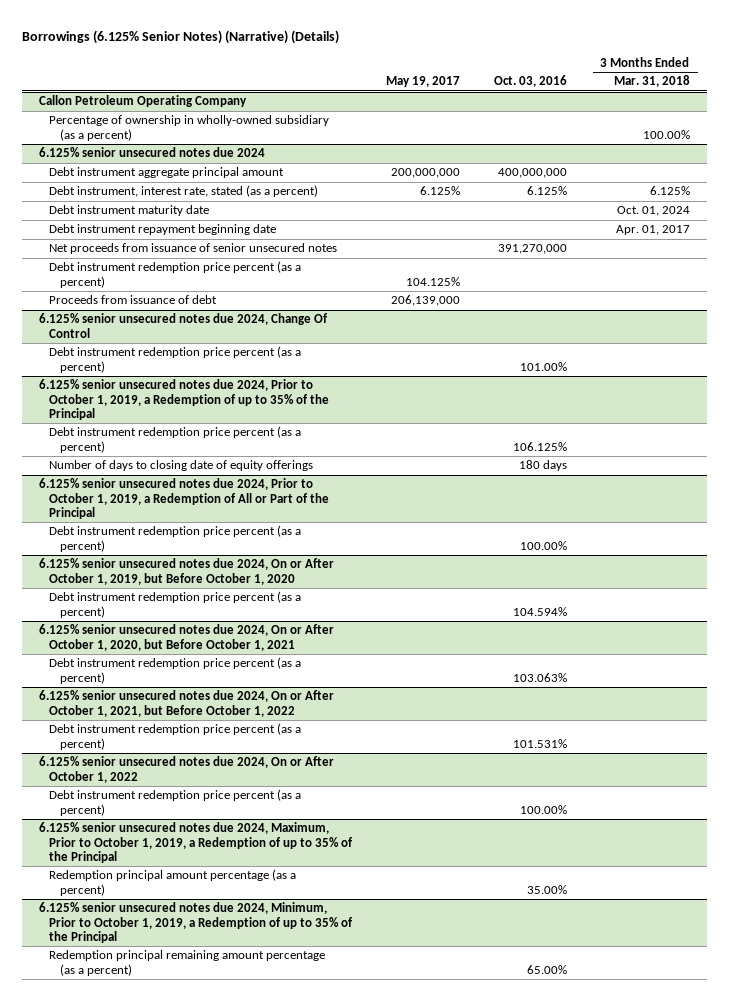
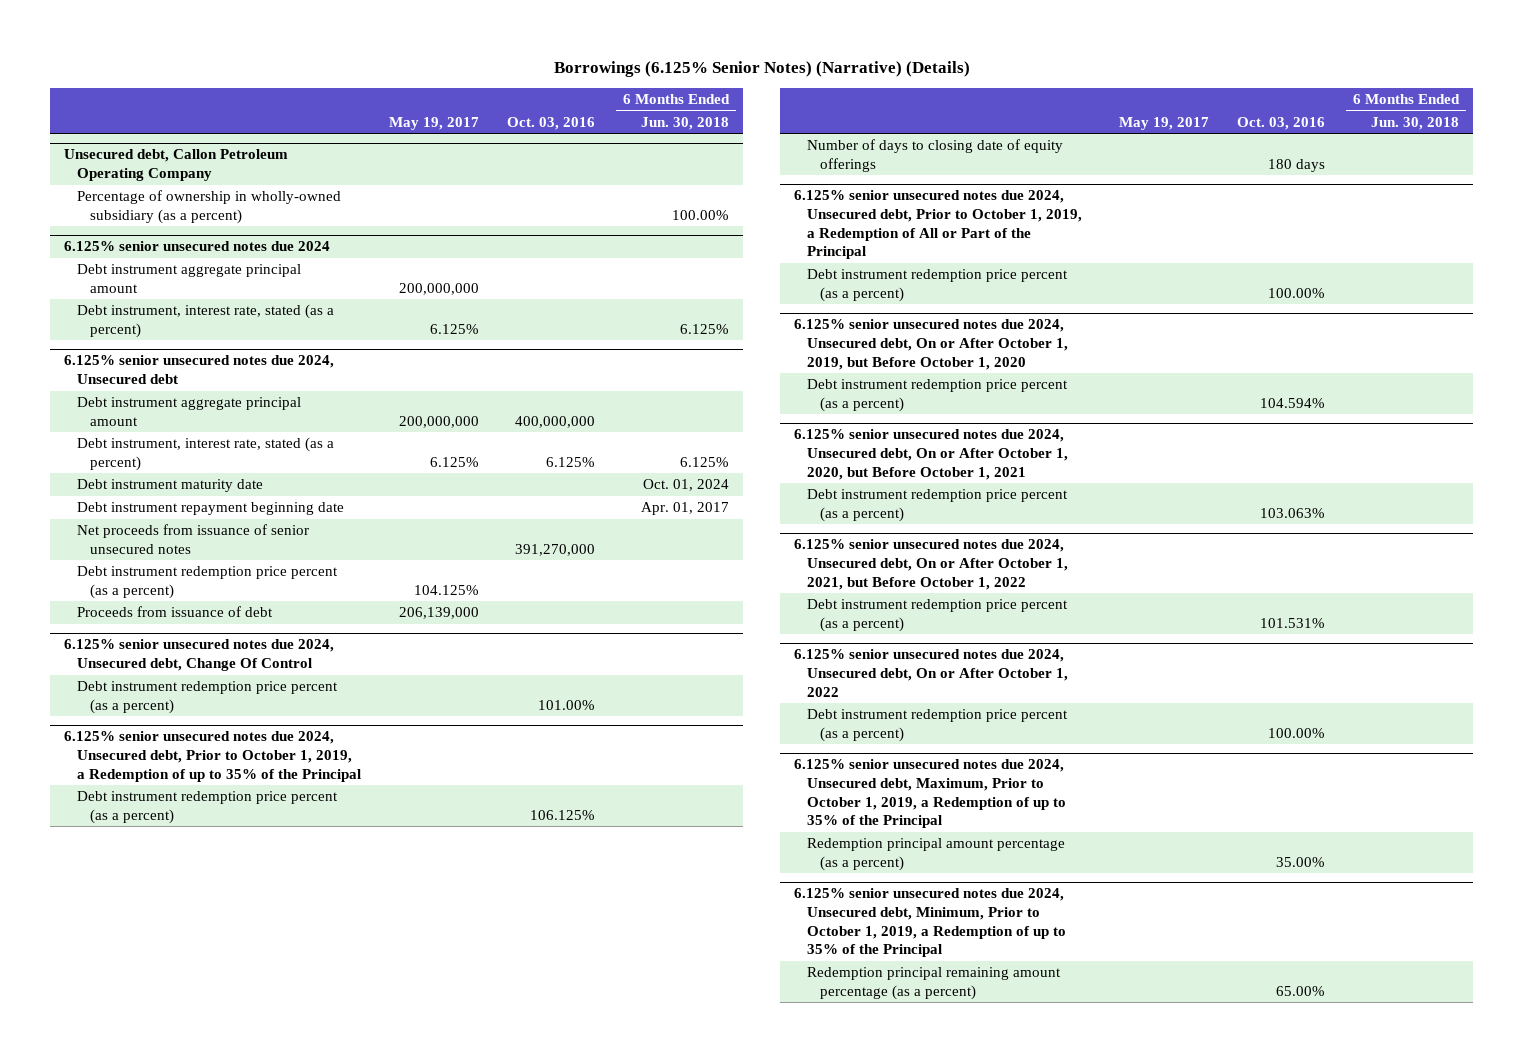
- | May 19, 2017 | Oct. 03, 2016 | 3 Months Ended Mar. 31, 2018
+ | May 19, 2017 | Oct. 03, 2016 | 6 Months Ended Jun. 30, 2018
- Callon Petroleum Operating Company
+ Unsecured debt, Callon Petroleum Operating Company
@ 6.125% senior unsecured notes due 2024
+ Debt instrument aggregate principal amount | 200,000,000 | |
+ Debt instrument, interest rate, stated (as a percent) | 6.125% | | 6.125%
+ 6.125% senior unsecured notes due 2024, Unsecured debt
- 6.125% senior unsecured notes due 2024, Change Of Control
+ 6.125% senior unsecured notes due 2024, Unsecured debt, Change Of Control
- 6.125% senior unsecured notes due 2024, Prior to October 1, 2019, a Redemption of up to 35% of the Principal
+ 6.125% senior unsecured notes due 2024, Unsecured debt, Prior to October 1, 2019, a Redemption of up to 35% of the Principal
- 6.125% senior unsecured notes due 2024, Prior to October 1, 2019, a Redemption of All or Part of the Principal
+ 6.125% senior unsecured notes due 2024, Unsecured debt, Prior to October 1, 2019, a Redemption of All or Part of the Principal
- 6.125% senior unsecured notes due 2024, On or After October 1, 2019, but Before October 1, 2020
+ 6.125% senior unsecured notes due 2024, Unsecured debt, On or After October 1, 2019, but Before October 1, 2020
- 6.125% senior unsecured notes due 2024, On or After October 1, 2020, but Before October 1, 2021
+ 6.125% senior unsecured notes due 2024, Unsecured debt, On or After October 1, 2020, but Before October 1, 2021
- 6.125% senior unsecured notes due 2024, On or After October 1, 2021, but Before October 1, 2022
+ 6.125% senior unsecured notes due 2024, Unsecured debt, On or After October 1, 2021, but Before October 1, 2022
- 6.125% senior unsecured notes due 2024, On or After October 1, 2022
+ 6.125% senior unsecured notes due 2024, Unsecured debt, On or After October 1, 2022
- 6.125% senior unsecured notes due 2024, Maximum, Prior to October 1, 2019, a Redemption of up to 35% of the Principal
+ 6.125% senior unsecured notes due 2024, Unsecured debt, Maximum, Prior to October 1, 2019, a Redemption of up to 35% of the Principal
- 6.125% senior unsecured notes due 2024, Minimum, Prior to October 1, 2019, a Redemption of up to 35% of the Principal
+ 6.125% senior unsecured notes due 2024, Unsecured debt, Minimum, Prior to October 1, 2019, a Redemption of up to 35% of the Principal

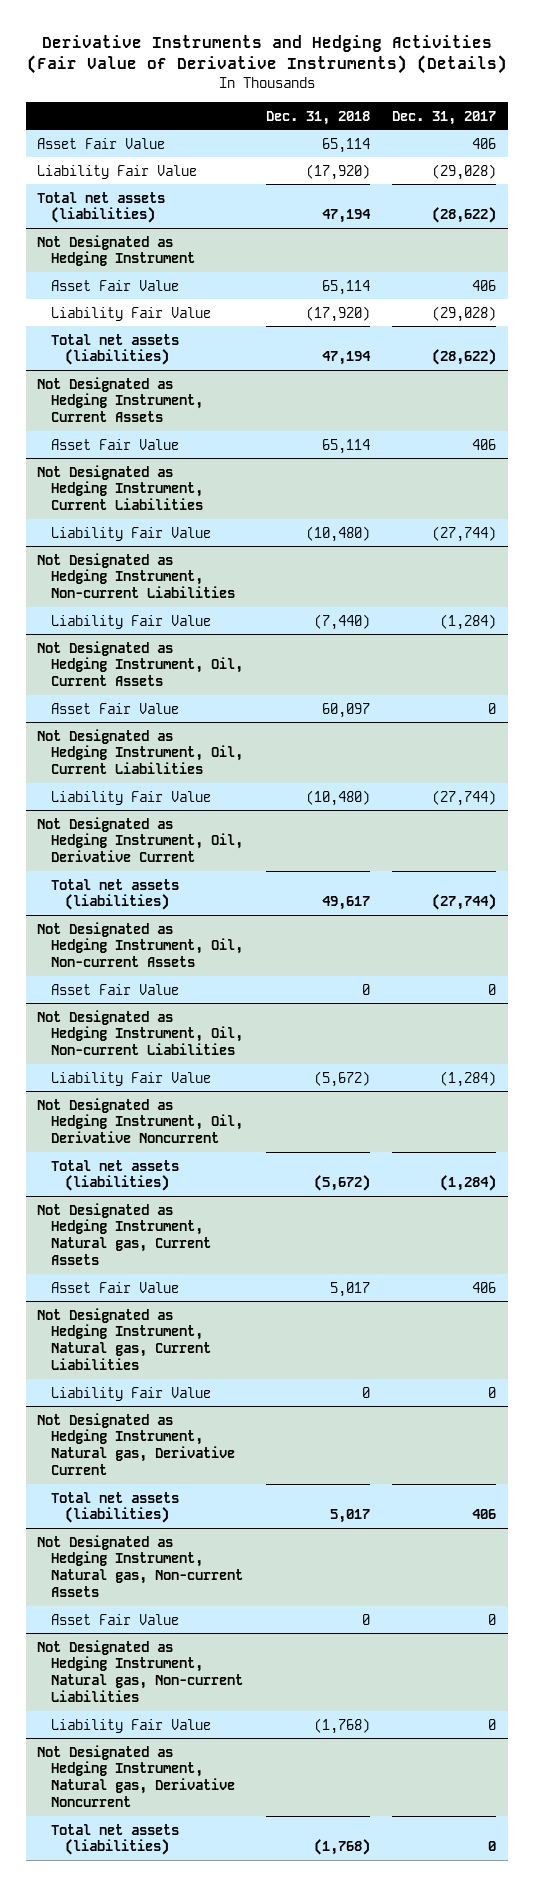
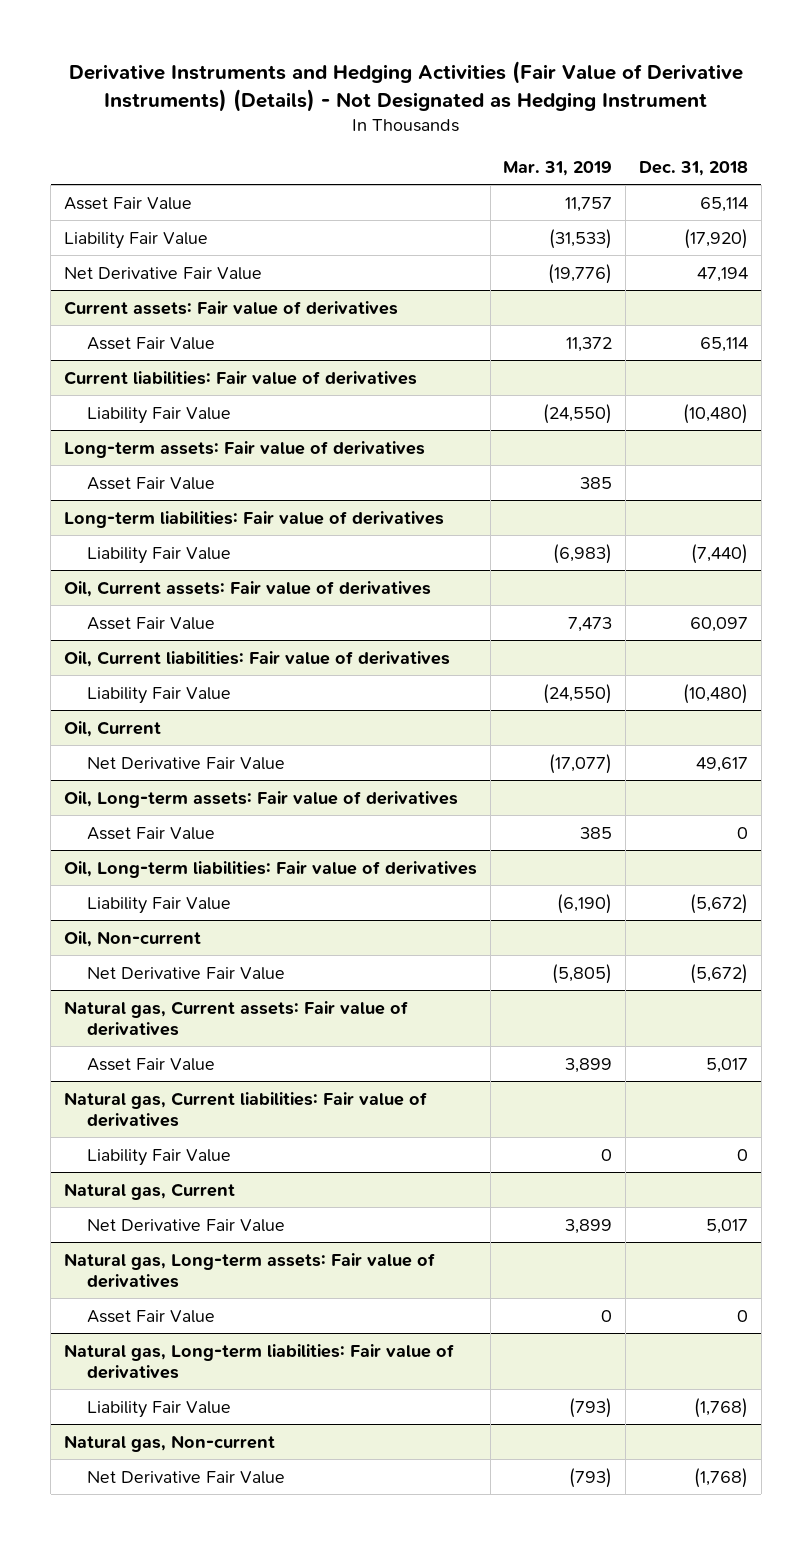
- Derivative Instruments and Hedging Activities (Fair Value of Derivative Instruments) (Details)
+ Derivative Instruments and Hedging Activities (Fair Value of Derivative Instruments) (Details) - Not Designated as Hedging Instrument
- | Dec. 31, 2018 | Dec. 31, 2017
+ | Mar. 31, 2019 | Dec. 31, 2018
- Total net assets (liabilities) | 47,194 | (28,622)
- Not Designated as Hedging Instrument
- Asset Fair Value | 65,114 | 406
- Liability Fair Value | (17,920) | (29,028)
- Total net assets (liabilities) | 47,194 | (28,622)
- Not Designated as Hedging Instrument, Current Assets
+ Net Derivative Fair Value | (19,776) | 47,194
+ Current assets: Fair value of derivatives
- Not Designated as Hedging Instrument, Current Liabilities
+ Current liabilities: Fair value of derivatives
- Not Designated as Hedging Instrument, Non-current Liabilities
+ Long-term assets: Fair value of derivatives
+ Asset Fair Value | 385 |
+ Long-term liabilities: Fair value of derivatives
- Not Designated as Hedging Instrument, Oil, Current Assets
+ Oil, Current assets: Fair value of derivatives
- Not Designated as Hedging Instrument, Oil, Current Liabilities
+ Oil, Current liabilities: Fair value of derivatives
- Not Designated as Hedging Instrument, Oil, Derivative Current
- Total net assets (liabilities) | 49,617 | (27,744)
- Not Designated as Hedging Instrument, Oil, Non-current Assets
+ Oil, Current
+ Net Derivative Fair Value | (17,077) | 49,617
+ Oil, Long-term assets: Fair value of derivatives
- Not Designated as Hedging Instrument, Oil, Non-current Liabilities
+ Oil, Long-term liabilities: Fair value of derivatives
- Not Designated as Hedging Instrument, Oil, Derivative Noncurrent
- Total net assets (liabilities) | (5,672) | (1,284)
- Not Designated as Hedging Instrument, Natural gas, Current Assets
+ Oil, Non-current
+ Net Derivative Fair Value | (5,805) | (5,672)
+ Natural gas, Current assets: Fair value of derivatives
- Not Designated as Hedging Instrument, Natural gas, Current Liabilities
+ Natural gas, Current liabilities: Fair value of derivatives
- Not Designated as Hedging Instrument, Natural gas, Derivative Current
- Total net assets (liabilities) | 5,017 | 406
- Not Designated as Hedging Instrument, Natural gas, Non-current Assets
+ Natural gas, Current
+ Net Derivative Fair Value | 3,899 | 5,017
+ Natural gas, Long-term assets: Fair value of derivatives
- Not Designated as Hedging Instrument, Natural gas, Non-current Liabilities
+ Natural gas, Long-term liabilities: Fair value of derivatives
- Not Designated as Hedging Instrument, Natural gas, Derivative Noncurrent
- Total net assets (liabilities) | (1,768) | 0
+ Natural gas, Non-current
+ Net Derivative Fair Value | (793) | (1,768)

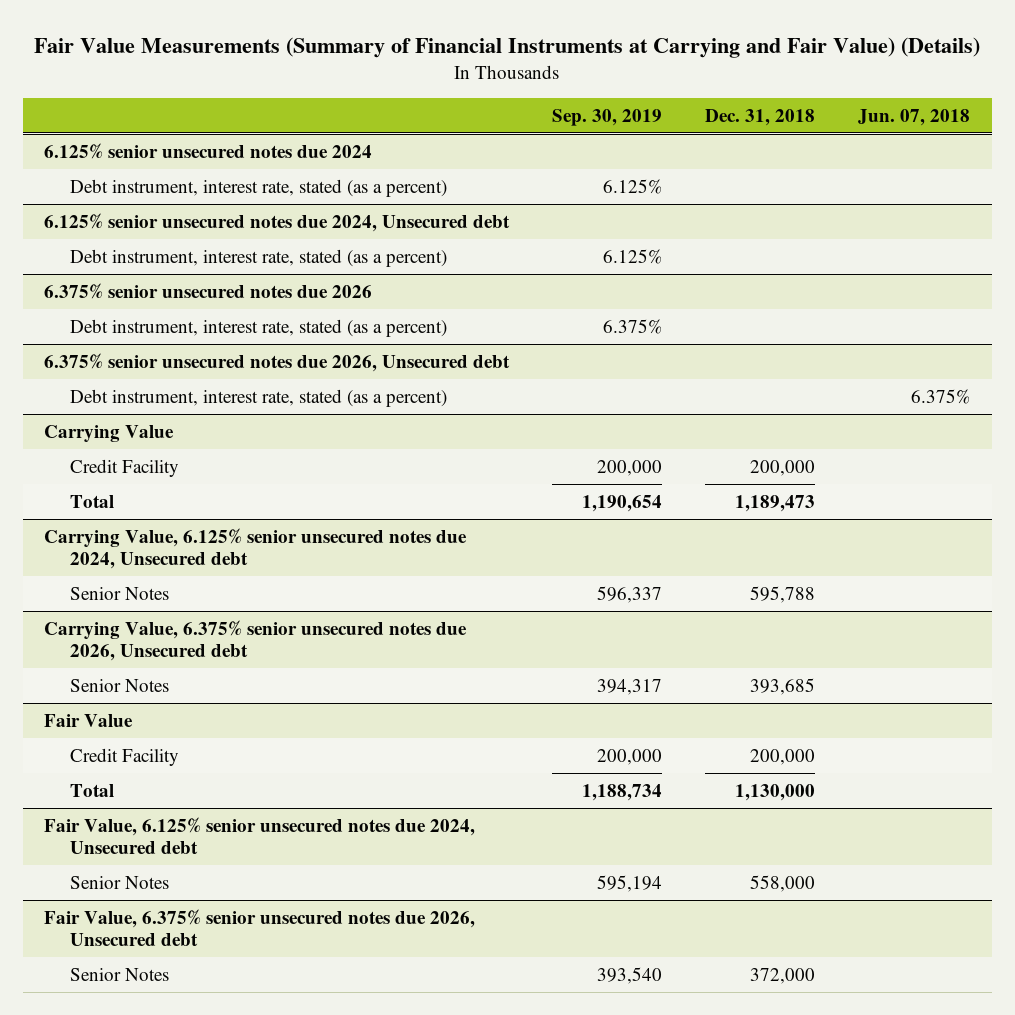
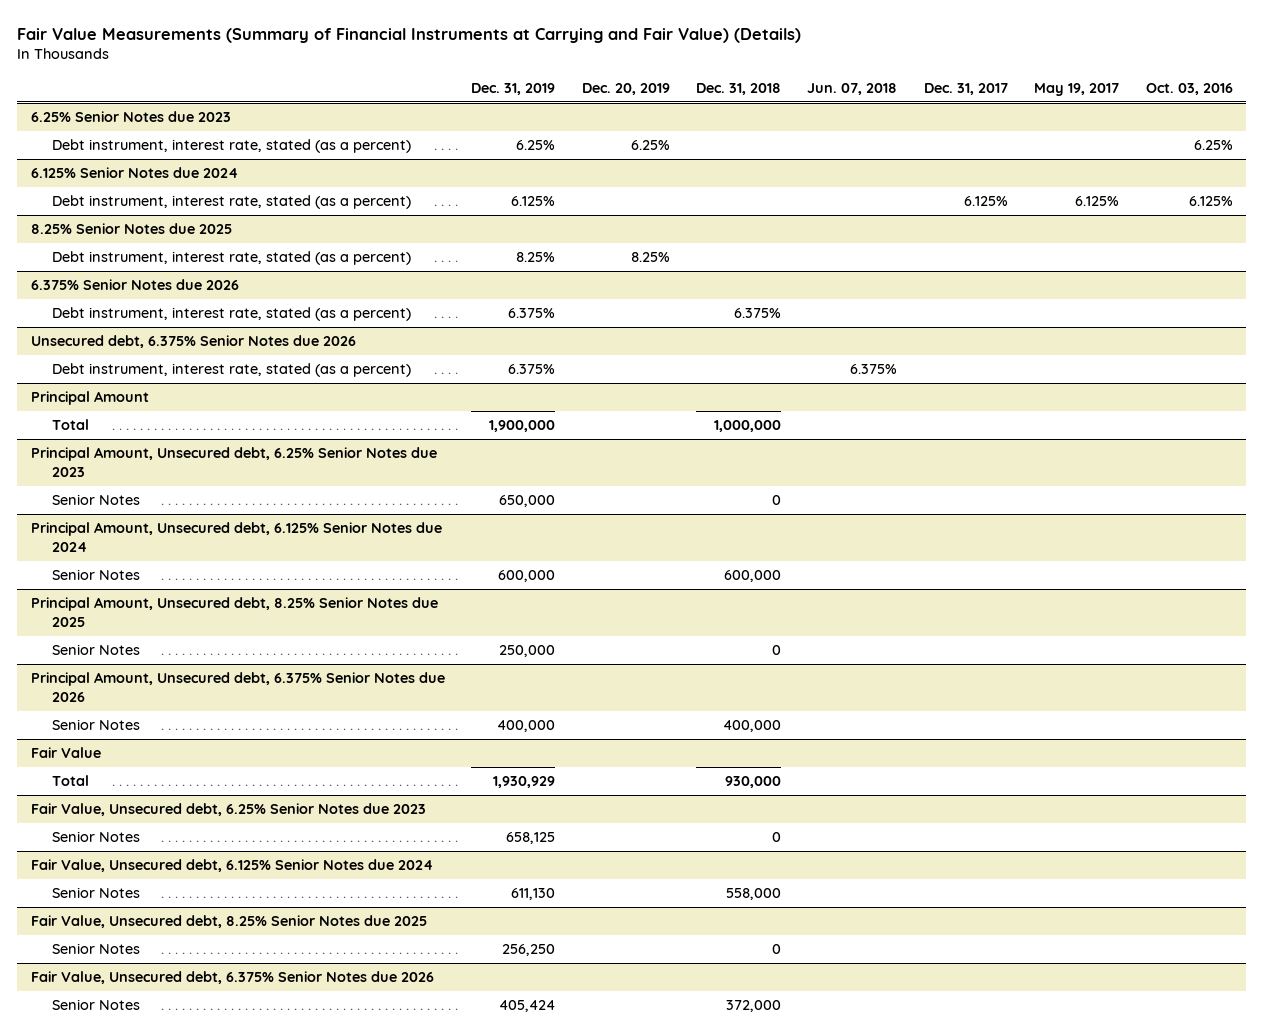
- | Sep. 30, 2019 | Dec. 31, 2018 | Jun. 07, 2018
+ | Dec. 31, 2019 | Dec. 20, 2019 | Dec. 31, 2018 | Jun. 07, 2018 | Dec. 31, 2017 | May 19, 2017 | Oct. 03, 2016
- 6.125% senior unsecured notes due 2024
+ 6.25% Senior Notes due 2023
- 6.125% senior unsecured notes due 2024, Unsecured debt
+ 6.125% Senior Notes due 2024
- 6.375% senior unsecured notes due 2026
+ 8.25% Senior Notes due 2025
- 6.375% senior unsecured notes due 2026, Unsecured debt
+ 6.375% Senior Notes due 2026
+ Debt instrument, interest rate, stated (as a percent) | 6.375% | | 6.375% | | | |
+ Unsecured debt, 6.375% Senior Notes due 2026
- Carrying Value
- Credit Facility | 200,000 | 200,000 |
- Total | 1,190,654 | 1,189,473 |
- Carrying Value, 6.125% senior unsecured notes due 2024, Unsecured debt
- Senior Notes | 596,337 | 595,788 |
- Carrying Value, 6.375% senior unsecured notes due 2026, Unsecured debt
- Senior Notes | 394,317 | 393,685 |
+ Principal Amount
+ Total | 1,900,000 | | 1,000,000 | | | |
+ Principal Amount, Unsecured debt, 6.25% Senior Notes due 2023
+ Senior Notes | 650,000 | | 0 | | | |
+ Principal Amount, Unsecured debt, 6.125% Senior Notes due 2024
+ Senior Notes | 600,000 | | 600,000 | | | |
+ Principal Amount, Unsecured debt, 8.25% Senior Notes due 2025
+ Senior Notes | 250,000 | | 0 | | | |
+ Principal Amount, Unsecured debt, 6.375% Senior Notes due 2026
+ Senior Notes | 400,000 | | 400,000 | | | |
@ Fair Value
- Credit Facility | 200,000 | 200,000 |
- Total | 1,188,734 | 1,130,000 |
- Fair Value, 6.125% senior unsecured notes due 2024, Unsecured debt
@ Fair Value
+ Total | 1,930,929 | | 930,000 | | | |
+ Fair Value, Unsecured debt, 6.25% Senior Notes due 2023
+ Senior Notes | 658,125 | | 0 | | | |
+ Fair Value, Unsecured debt, 6.125% Senior Notes due 2024
- Fair Value, 6.375% senior unsecured notes due 2026, Unsecured debt
+ Fair Value, Unsecured debt, 8.25% Senior Notes due 2025
+ Senior Notes | 256,250 | | 0 | | | |
+ Fair Value, Unsecured debt, 6.375% Senior Notes due 2026

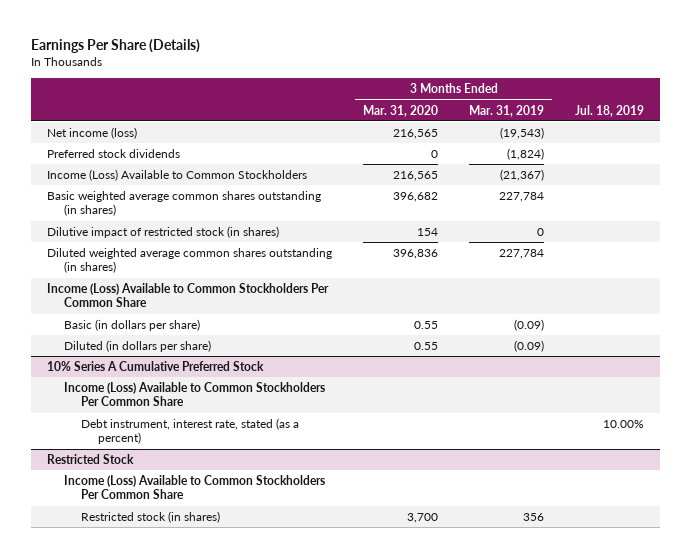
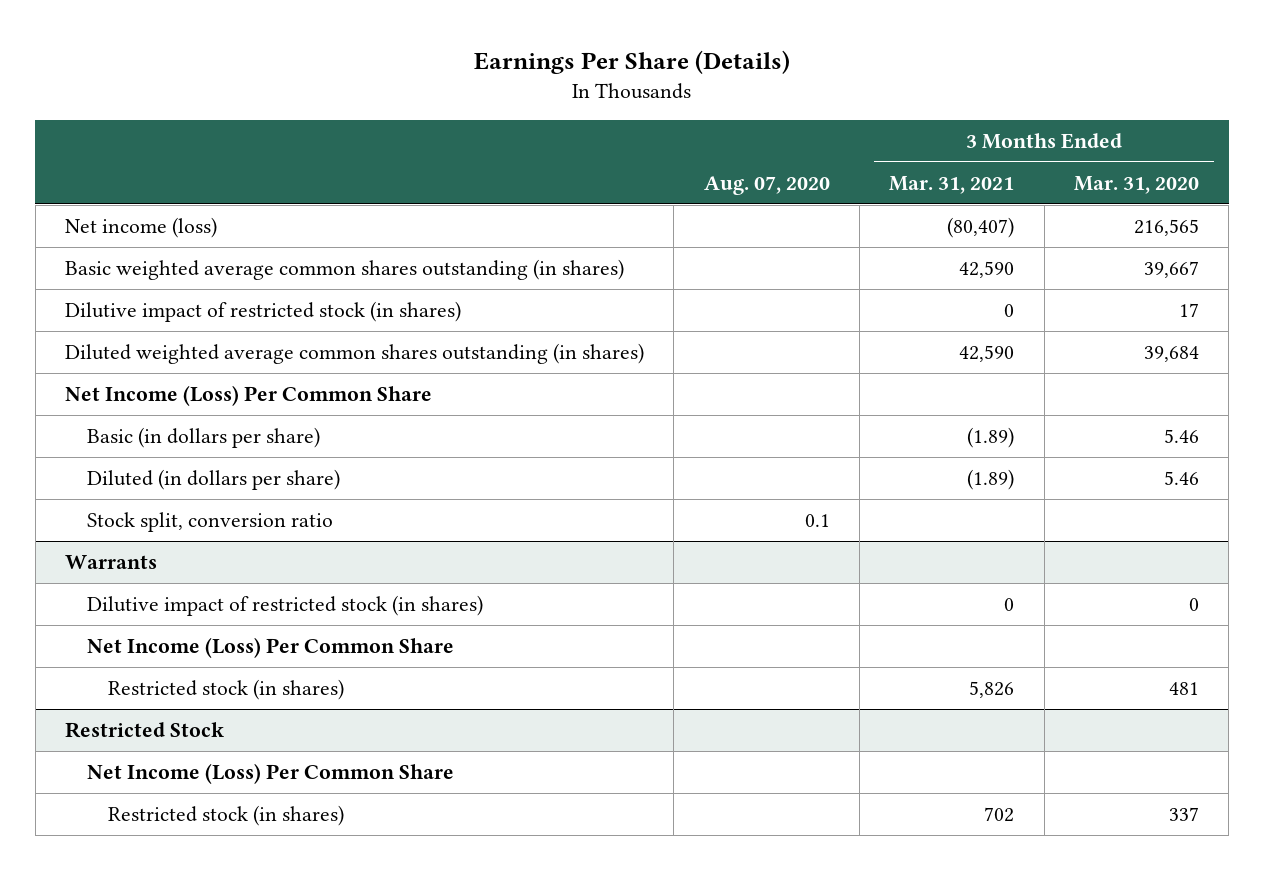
- | 3 Months Ended Mar. 31, 2020 | 3 Months Ended Mar. 31, 2019 | Jul. 18, 2019
+ | Aug. 07, 2020 | 3 Months Ended Mar. 31, 2021 | 3 Months Ended Mar. 31, 2020
- Preferred stock dividends | 0 | (1,824) |
- Income (Loss) Available to Common Stockholders | 216,565 | (21,367) |
- Basic weighted average common shares outstanding (in shares) | 396,682 | 227,784 |
- Dilutive impact of restricted stock (in shares) | 154 | 0 |
- Diluted weighted average common shares outstanding (in shares) | 396,836 | 227,784 |
- Income (Loss) Available to Common Stockholders Per Common Share
- Basic (in dollars per share) | 0.55 | (0.09) |
- Diluted (in dollars per share) | 0.55 | (0.09) |
- 10% Series A Cumulative Preferred Stock
- Income (Loss) Available to Common Stockholders Per Common Share
- Debt instrument, interest rate, stated (as a percent) | | | 10.00%
+ Basic weighted average common shares outstanding (in shares) | | 42,590 | 39,667
+ Dilutive impact of restricted stock (in shares) | | 0 | 17
+ Diluted weighted average common shares outstanding (in shares) | | 42,590 | 39,684
+ Net Income (Loss) Per Common Share
+ Basic (in dollars per share) | | (1.89) | 5.46
+ Diluted (in dollars per share) | | (1.89) | 5.46
+ Stock split, conversion ratio | 0.1 | |
+ Warrants
+ Dilutive impact of restricted stock (in shares) | | 0 | 0
+ Net Income (Loss) Per Common Share
+ Restricted stock (in shares) | | 5,826 | 481
@ Restricted Stock
- Income (Loss) Available to Common Stockholders Per Common Share
- Restricted stock (in shares) | 3,700 | 356 |
+ Net Income (Loss) Per Common Share
+ Restricted stock (in shares) | | 702 | 337

